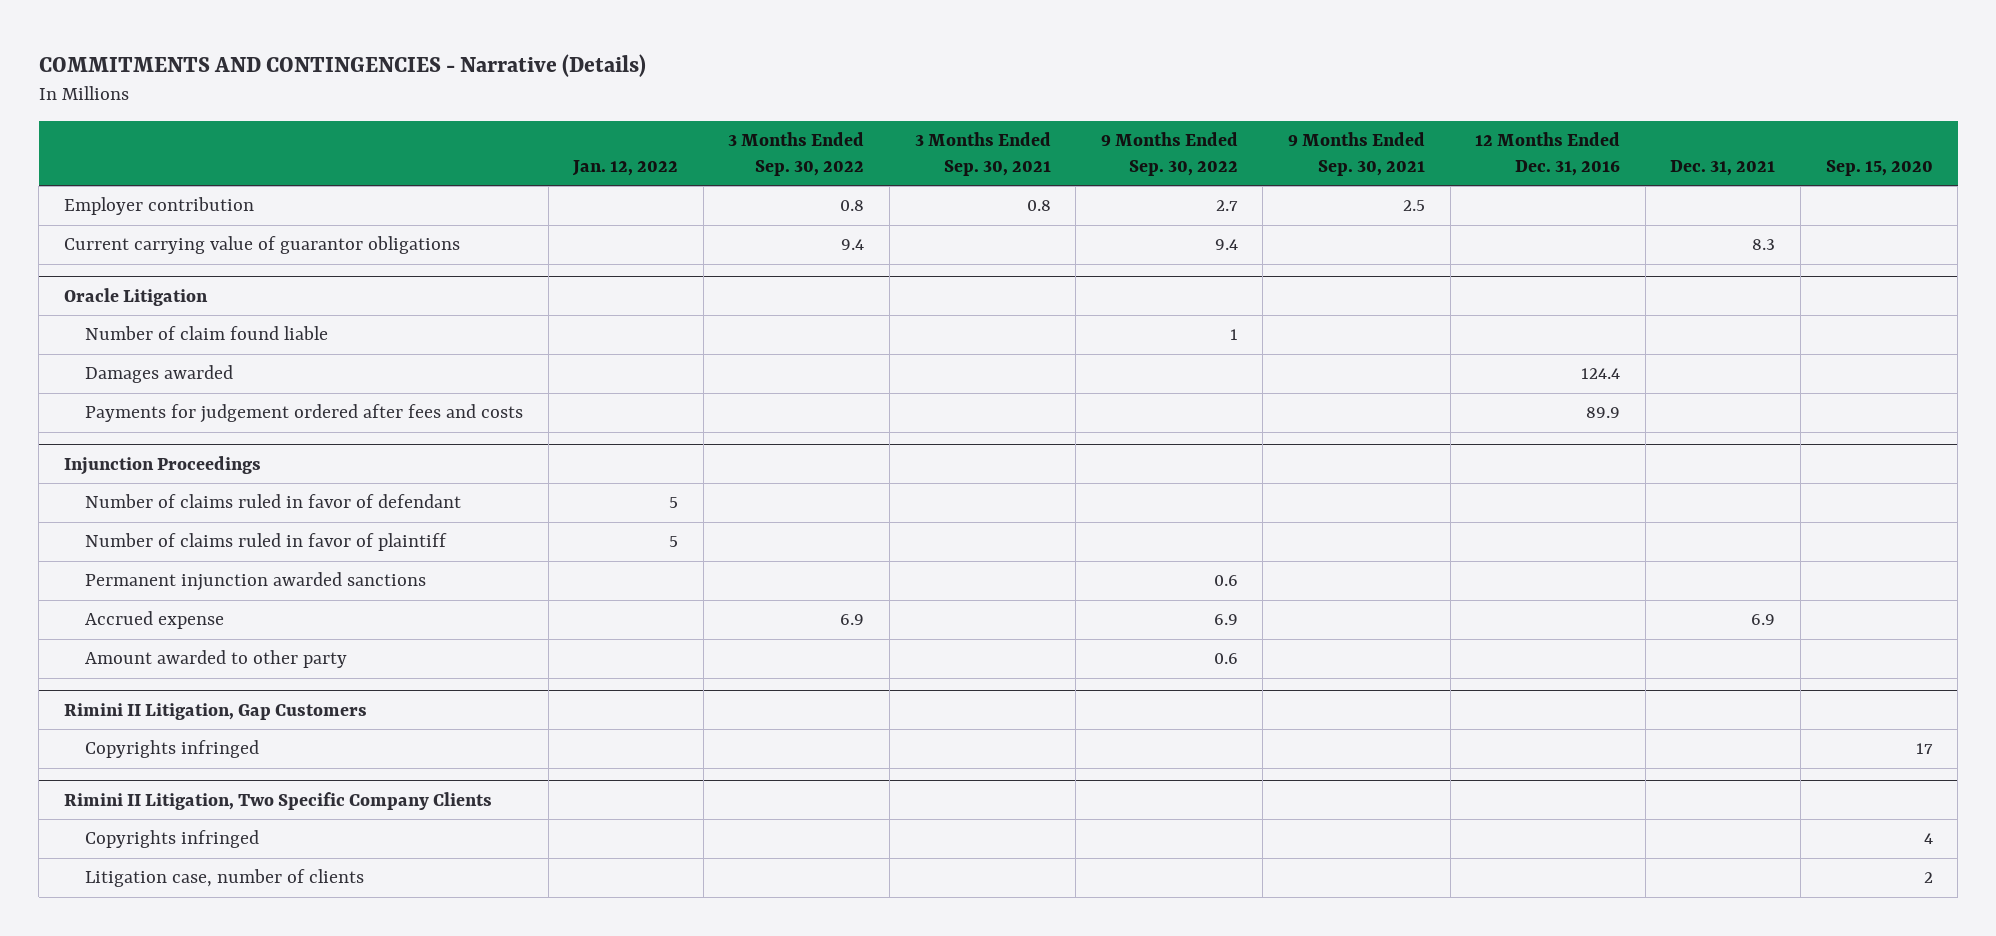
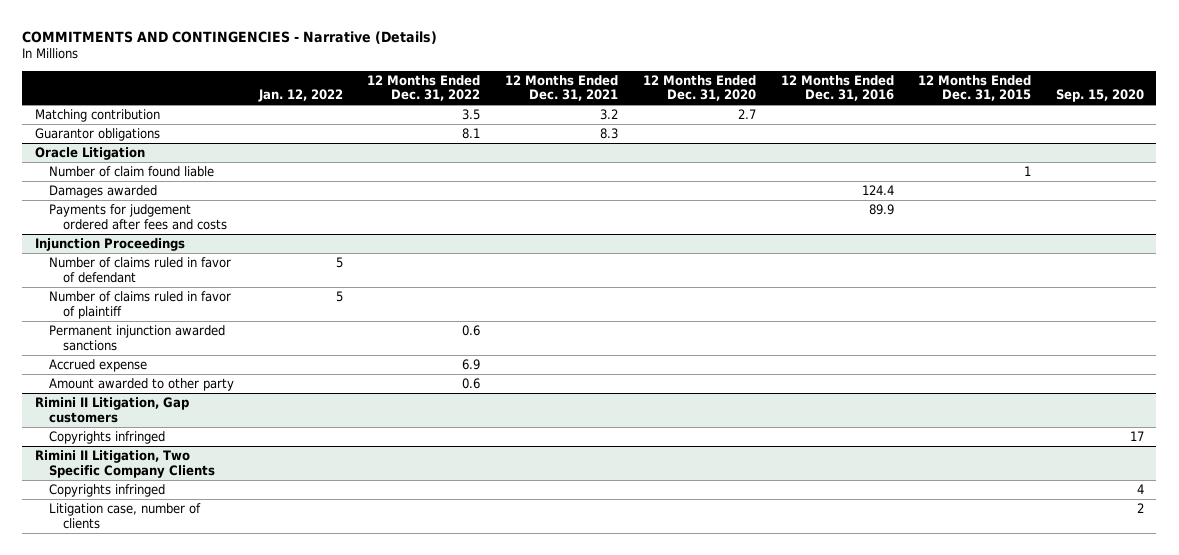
- | Jan. 12, 2022 | 3 Months Ended Sep. 30, 2022 | 3 Months Ended Sep. 30, 2021 | 9 Months Ended Sep. 30, 2022 | 9 Months Ended Sep. 30, 2021 | 12 Months Ended Dec. 31, 2016 | Dec. 31, 2021 | Sep. 15, 2020
+ | Jan. 12, 2022 | 12 Months Ended Dec. 31, 2022 | 12 Months Ended Dec. 31, 2021 | 12 Months Ended Dec. 31, 2020 | 12 Months Ended Dec. 31, 2016 | 12 Months Ended Dec. 31, 2015 | Sep. 15, 2020
- Employer contribution | | 0.8 | 0.8 | 2.7 | 2.5 | | |
- Current carrying value of guarantor obligations | | 9.4 | | 9.4 | | | 8.3 |
+ Matching contribution | | 3.5 | 3.2 | 2.7 | | |
+ Guarantor obligations | | 8.1 | 8.3 | | | |
- Rimini II Litigation, Gap Customers
+ Rimini II Litigation, Gap customers

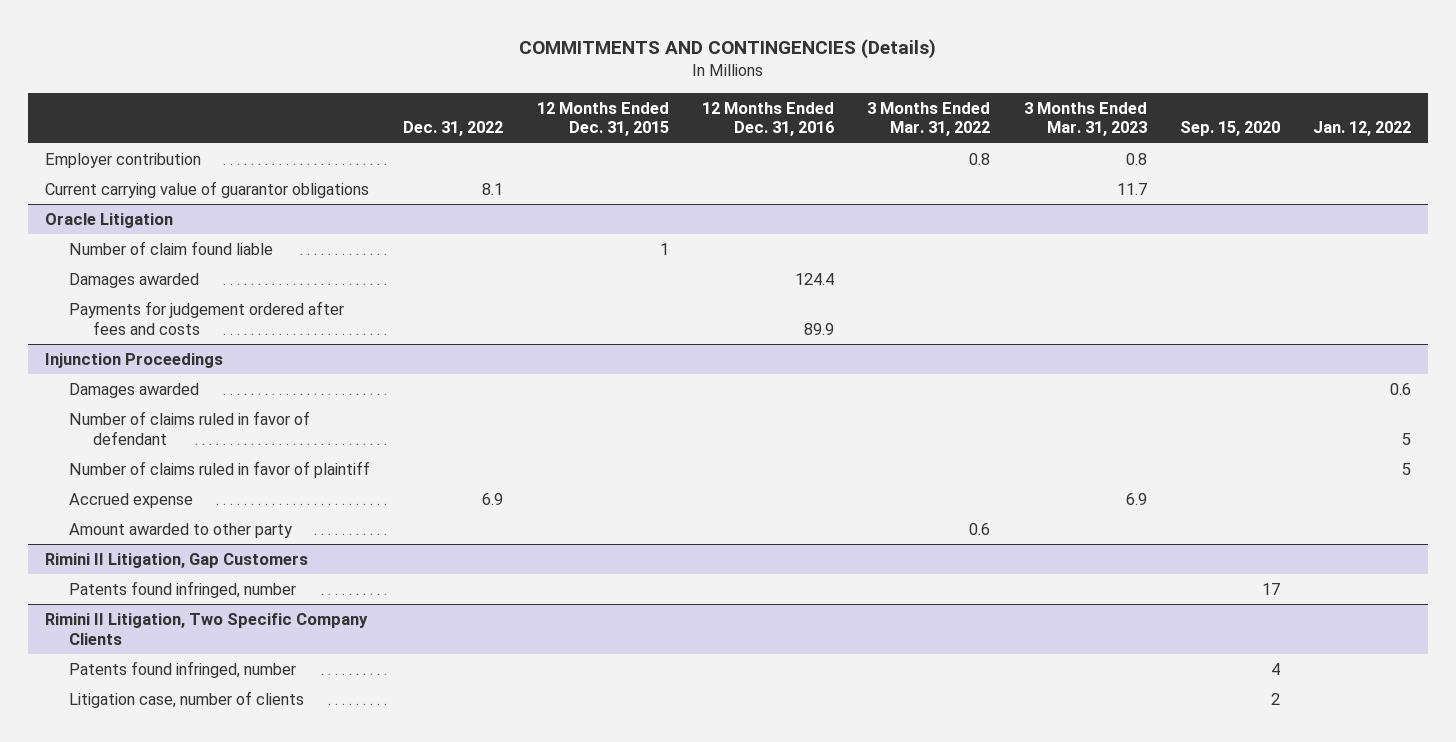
- COMMITMENTS AND CONTINGENCIES - Narrative (Details)
+ COMMITMENTS AND CONTINGENCIES (Details)
- | Jan. 12, 2022 | 12 Months Ended Dec. 31, 2022 | 12 Months Ended Dec. 31, 2021 | 12 Months Ended Dec. 31, 2020 | 12 Months Ended Dec. 31, 2016 | 12 Months Ended Dec. 31, 2015 | Sep. 15, 2020
+ | Dec. 31, 2022 | 12 Months Ended Dec. 31, 2015 | 12 Months Ended Dec. 31, 2016 | 3 Months Ended Mar. 31, 2022 | 3 Months Ended Mar. 31, 2023 | Sep. 15, 2020 | Jan. 12, 2022
- Matching contribution | | 3.5 | 3.2 | 2.7 | | |
- Guarantor obligations | | 8.1 | 8.3 | | | |
+ Employer contribution | | | | 0.8 | 0.8 | |
+ Current carrying value of guarantor obligations | 8.1 | | | | 11.7 | |
@ Injunction Proceedings
+ Damages awarded | | | | | | | 0.6
- Permanent injunction awarded sanctions | | 0.6 | | | | |
- Rimini II Litigation, Gap customers
- Copyrights infringed | | | | | | | 17
+ Rimini II Litigation, Gap Customers
+ Patents found infringed, number | | | | | | 17 |
@ Rimini II Litigation, Two Specific Company Clients
- Copyrights infringed | | | | | | | 4
+ Patents found infringed, number | | | | | | 4 |

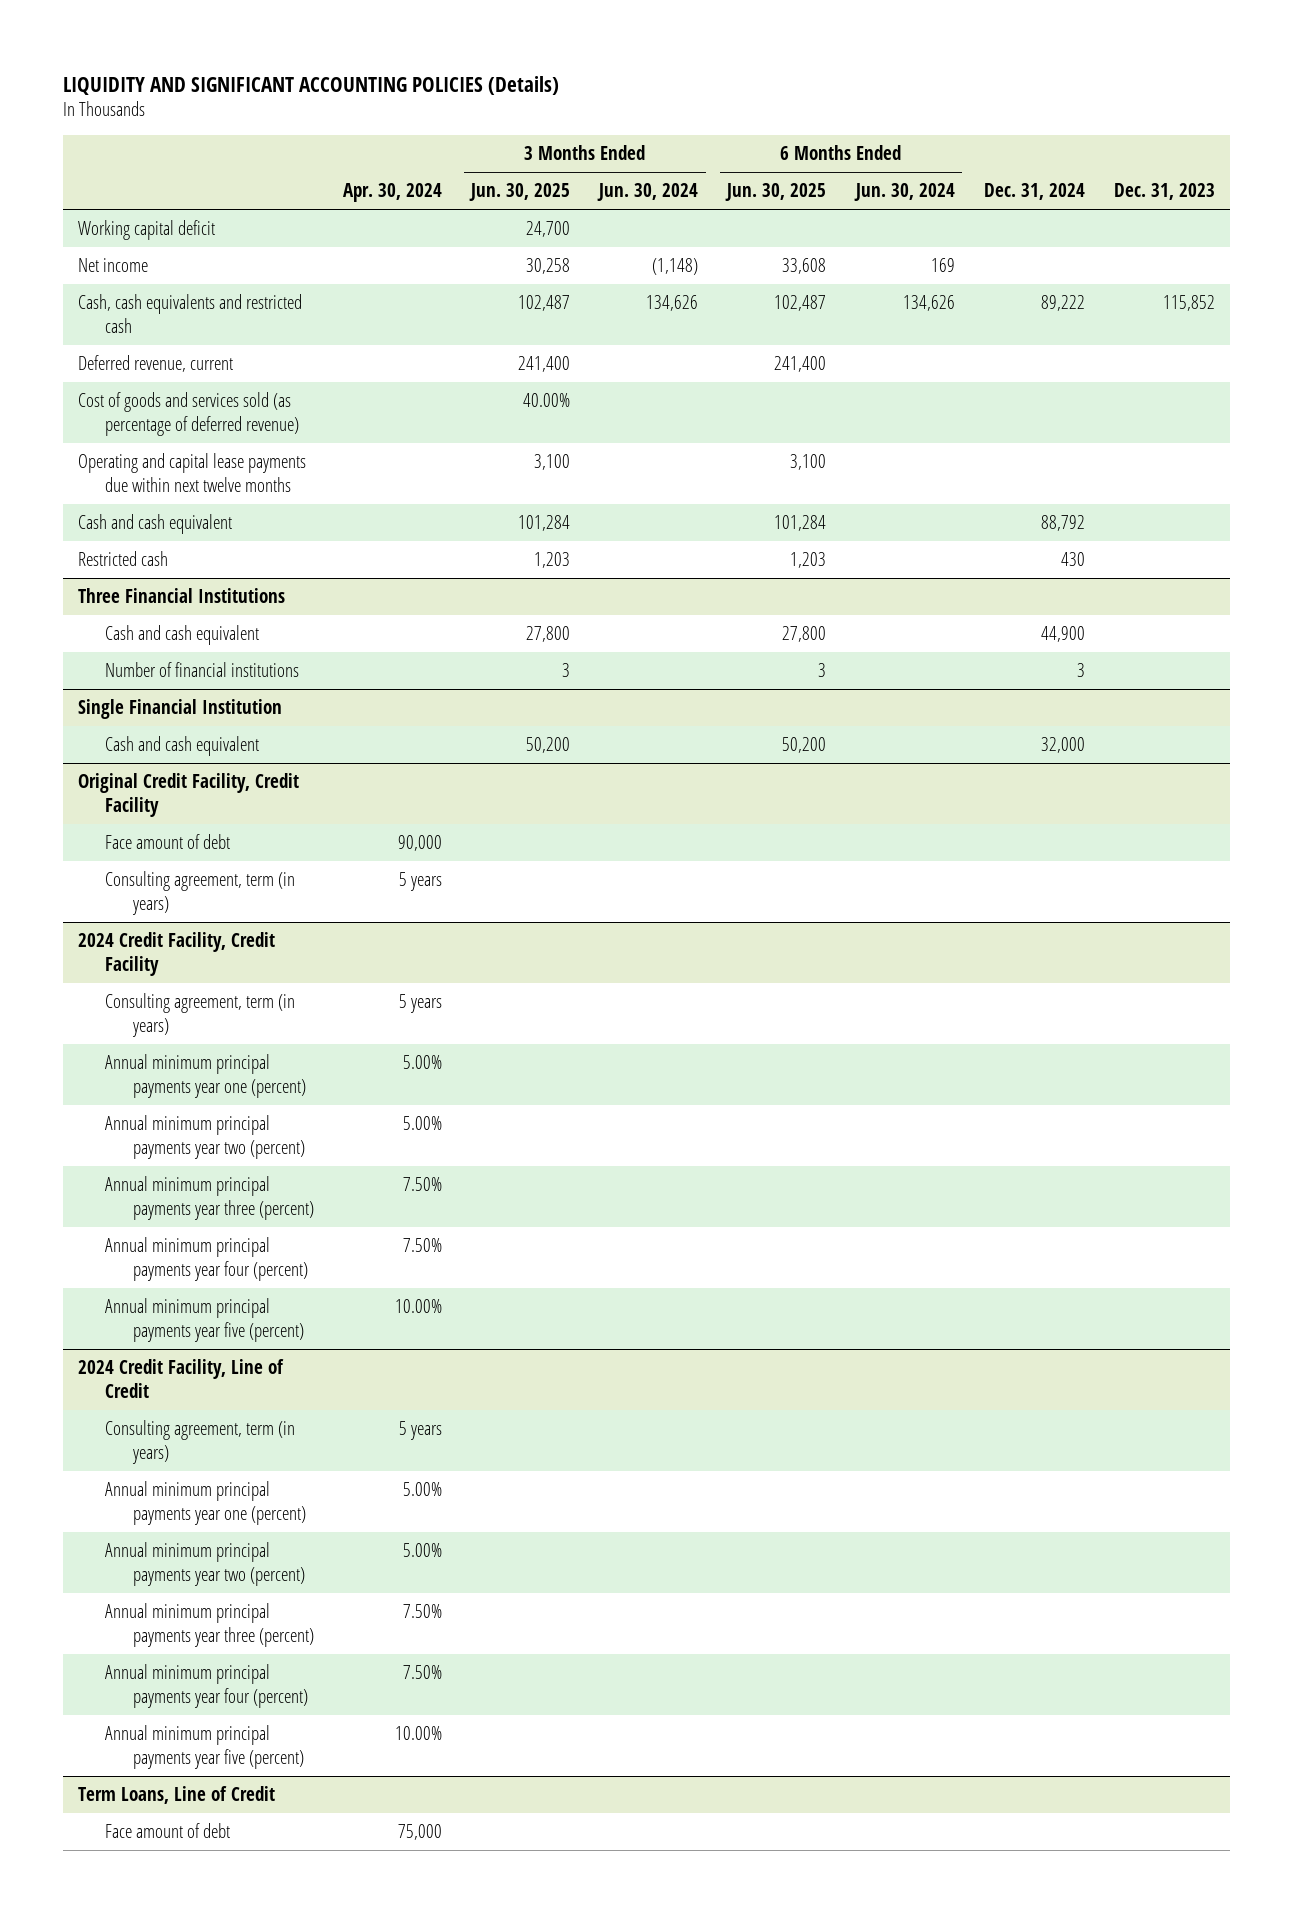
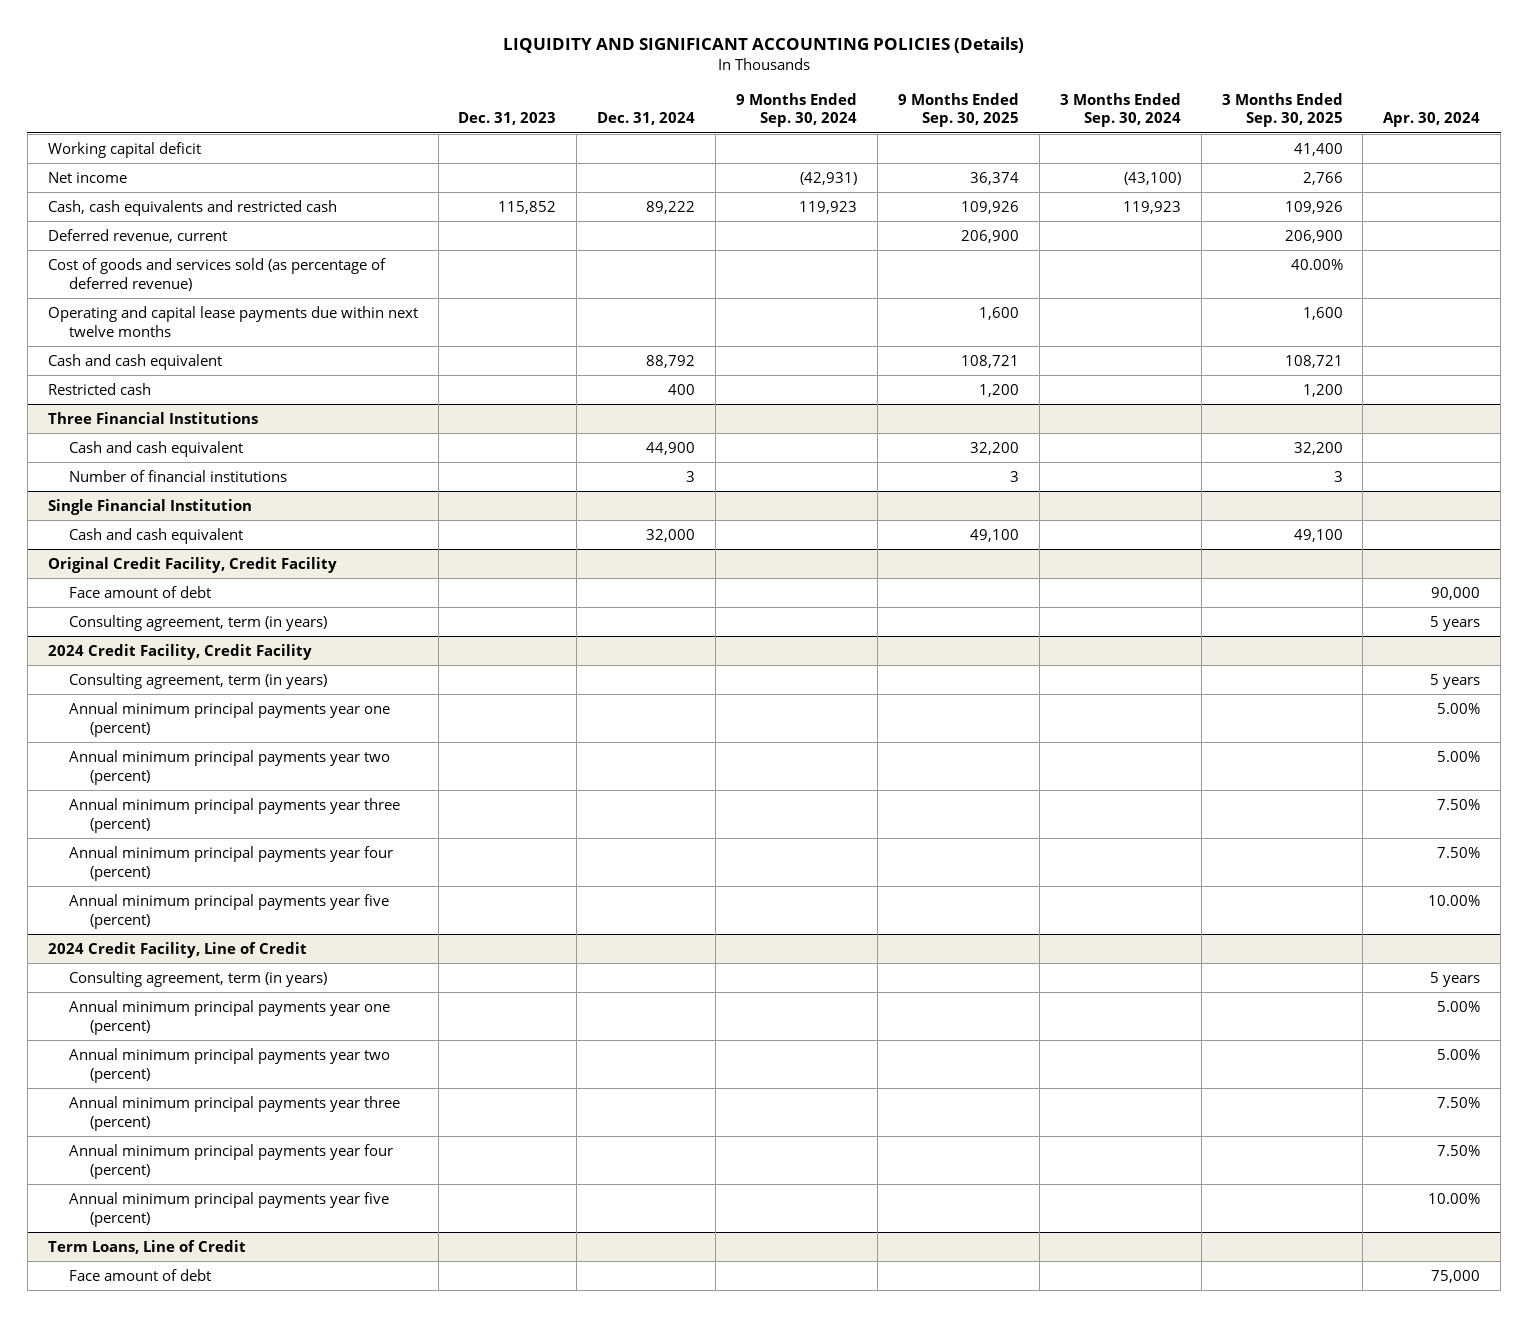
- | Apr. 30, 2024 | 3 Months Ended Jun. 30, 2025 | 3 Months Ended Jun. 30, 2024 | 6 Months Ended Jun. 30, 2025 | 6 Months Ended Jun. 30, 2024 | Dec. 31, 2024 | Dec. 31, 2023
+ | Dec. 31, 2023 | Dec. 31, 2024 | 9 Months Ended Sep. 30, 2024 | 9 Months Ended Sep. 30, 2025 | 3 Months Ended Sep. 30, 2024 | 3 Months Ended Sep. 30, 2025 | Apr. 30, 2024
- Restricted cash | | 1,203 | | 1,203 | | 430 |
+ Restricted cash | | 400 | | 1,200 | | 1,200 |

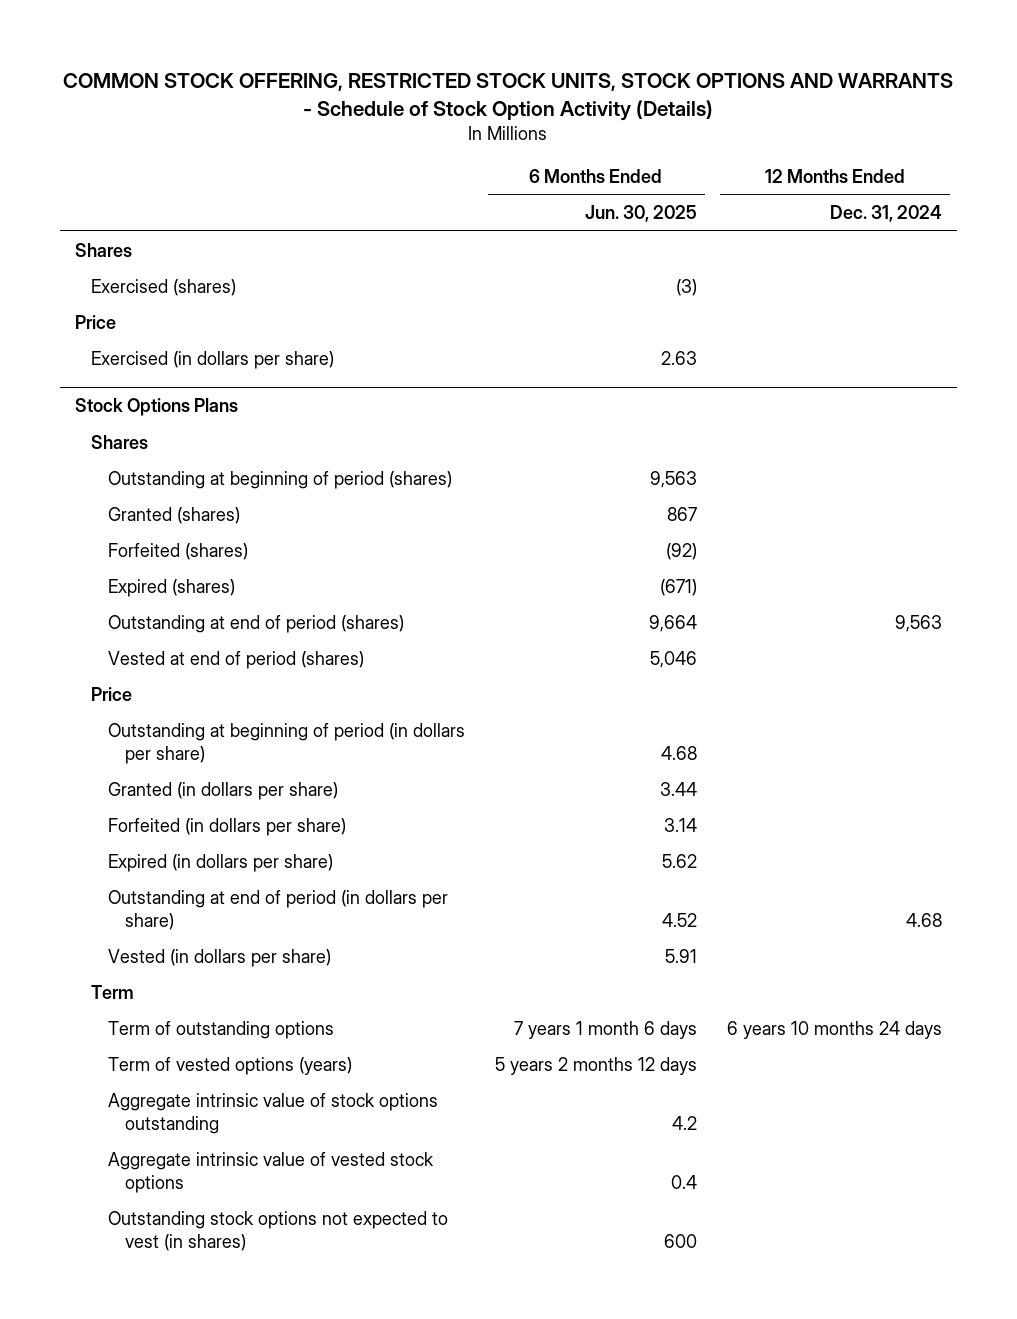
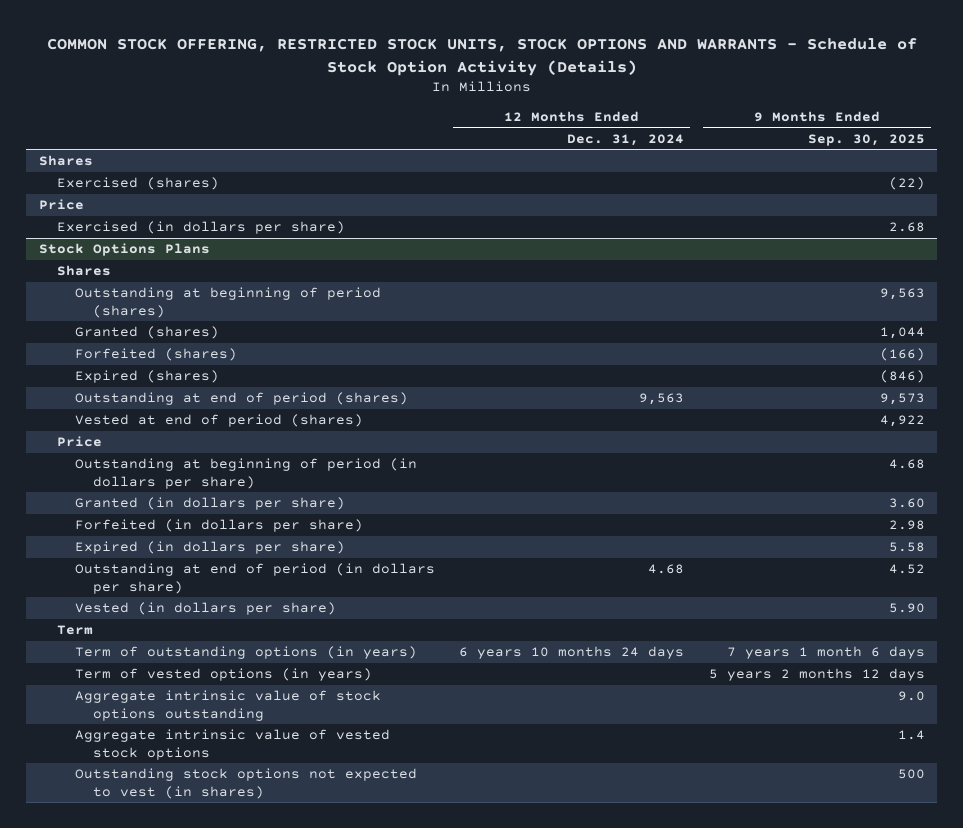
- | 6 Months Ended Jun. 30, 2025 | 12 Months Ended Dec. 31, 2024
+ | 12 Months Ended Dec. 31, 2024 | 9 Months Ended Sep. 30, 2025
@ Stock Options Plans
- Term of outstanding options | 7 years 1 month 6 days | 6 years 10 months 24 days
- Term of vested options (years) | 5 years 2 months 12 days |
+ Term of outstanding options (in years) | 6 years 10 months 24 days | 7 years 1 month 6 days
+ Term of vested options (in years) | | 5 years 2 months 12 days

